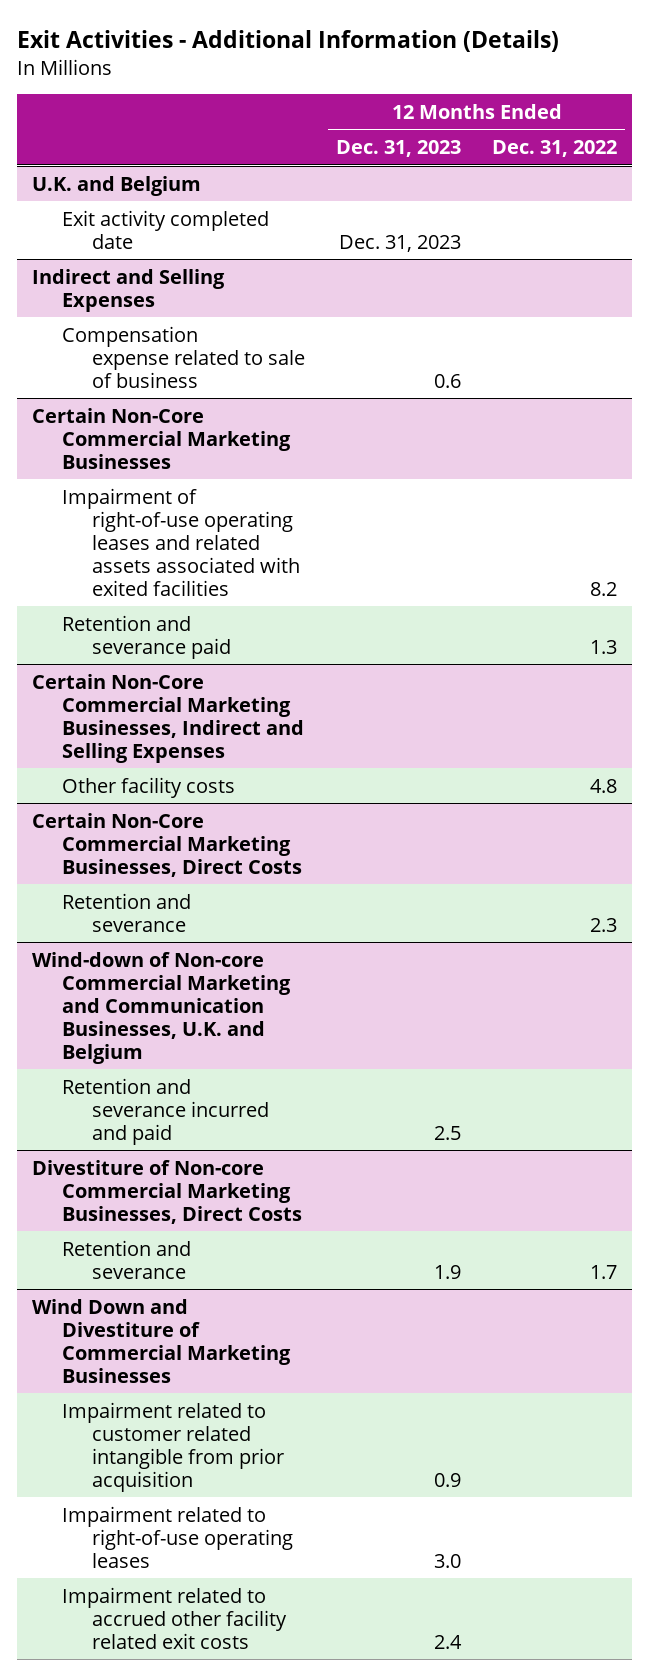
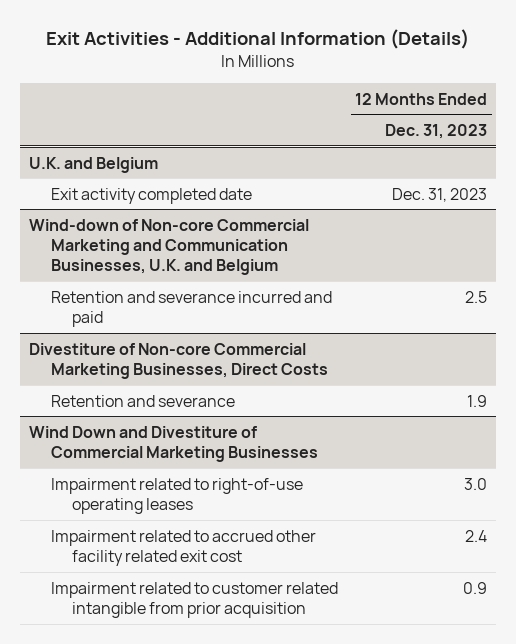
- | 12 Months Ended Dec. 31, 2023 | 12 Months Ended Dec. 31, 2022
+ | 12 Months Ended Dec. 31, 2023
- Indirect and Selling Expenses
- Compensation expense related to sale of business | 0.6 |
- Certain Non-Core Commercial Marketing Businesses
- Impairment of right-of-use operating leases and related assets associated with exited facilities | | 8.2
- Retention and severance paid | | 1.3
- Certain Non-Core Commercial Marketing Businesses, Indirect and Selling Expenses
- Other facility costs | | 4.8
- Certain Non-Core Commercial Marketing Businesses, Direct Costs
- Retention and severance | | 2.3
@ Wind Down and Divestiture of Commercial Marketing Businesses
- Impairment related to accrued other facility related exit costs | 2.4 |
+ Impairment related to accrued other facility related exit cost | 2.4
moved down: Impairment related to customer related intangible from prior acquisition | 0.9

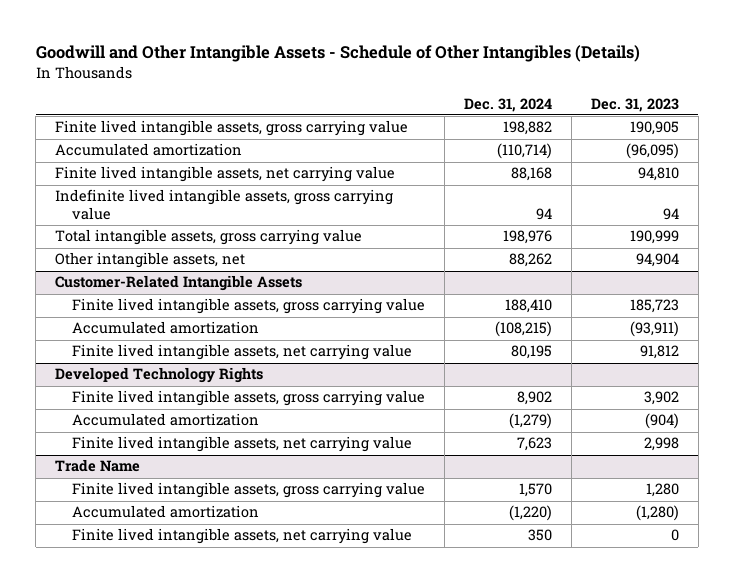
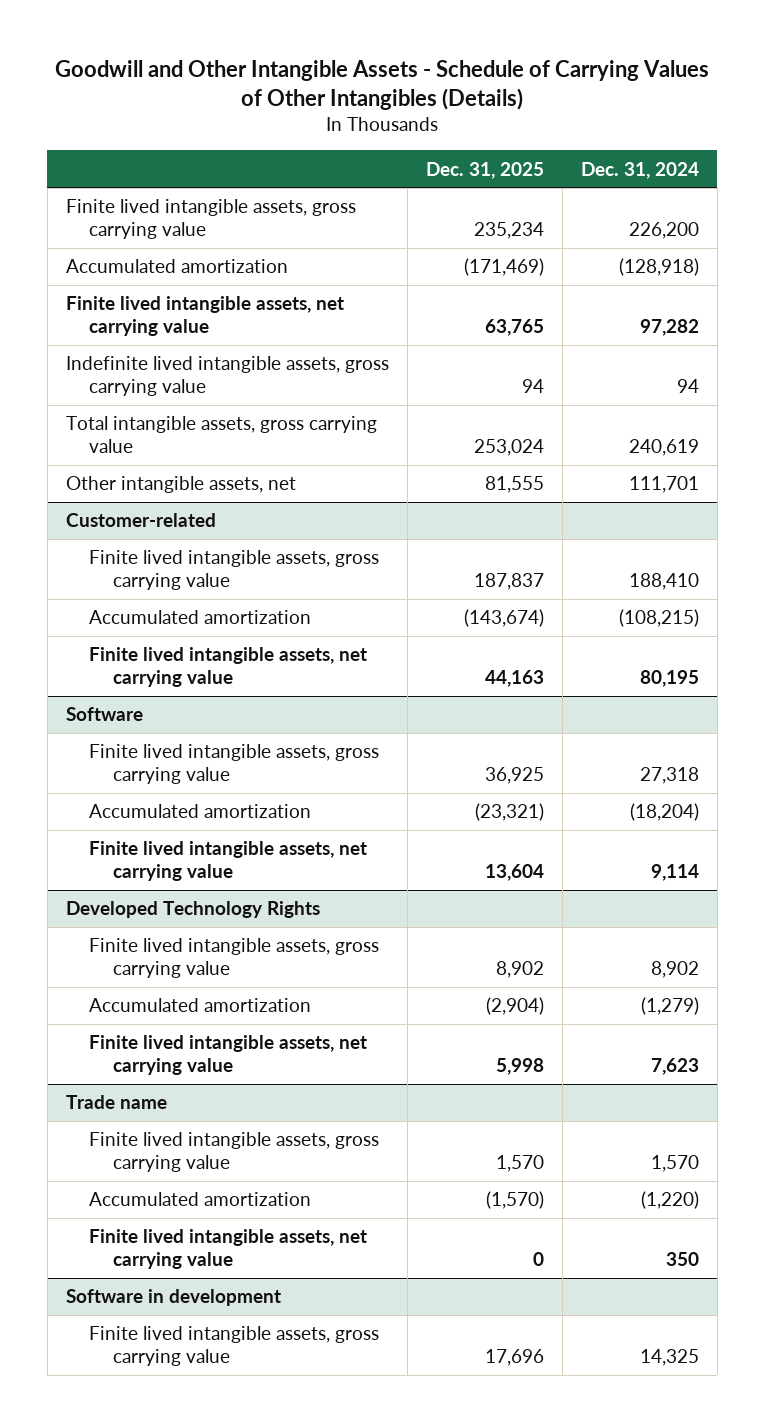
- Goodwill and Other Intangible Assets - Schedule of Other Intangibles (Details)
+ Goodwill and Other Intangible Assets - Schedule of Carrying Values of Other Intangibles (Details)
- | Dec. 31, 2024 | Dec. 31, 2023
+ | Dec. 31, 2025 | Dec. 31, 2024
- Finite lived intangible assets, gross carrying value | 198,882 | 190,905
- Accumulated amortization | (110,714) | (96,095)
- Finite lived intangible assets, net carrying value | 88,168 | 94,810
+ Finite lived intangible assets, gross carrying value | 235,234 | 226,200
+ Accumulated amortization | (171,469) | (128,918)
+ Finite lived intangible assets, net carrying value | 63,765 | 97,282
- Total intangible assets, gross carrying value | 198,976 | 190,999
- Other intangible assets, net | 88,262 | 94,904
- Customer-Related Intangible Assets
+ Total intangible assets, gross carrying value | 253,024 | 240,619
+ Other intangible assets, net | 81,555 | 111,701
+ Customer-related
+ Software
+ Finite lived intangible assets, gross carrying value | 36,925 | 27,318
+ Accumulated amortization | (23,321) | (18,204)
+ Finite lived intangible assets, net carrying value | 13,604 | 9,114
- Trade Name
+ Trade name
+ Software in development
+ Finite lived intangible assets, gross carrying value | 17,696 | 14,325

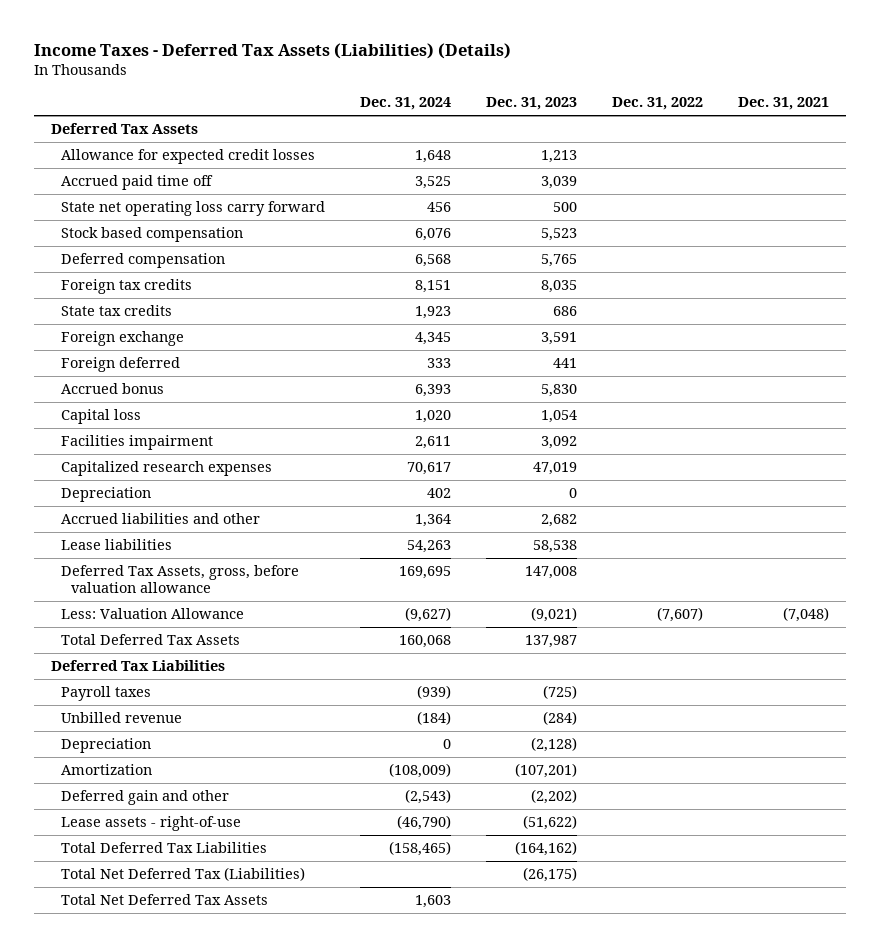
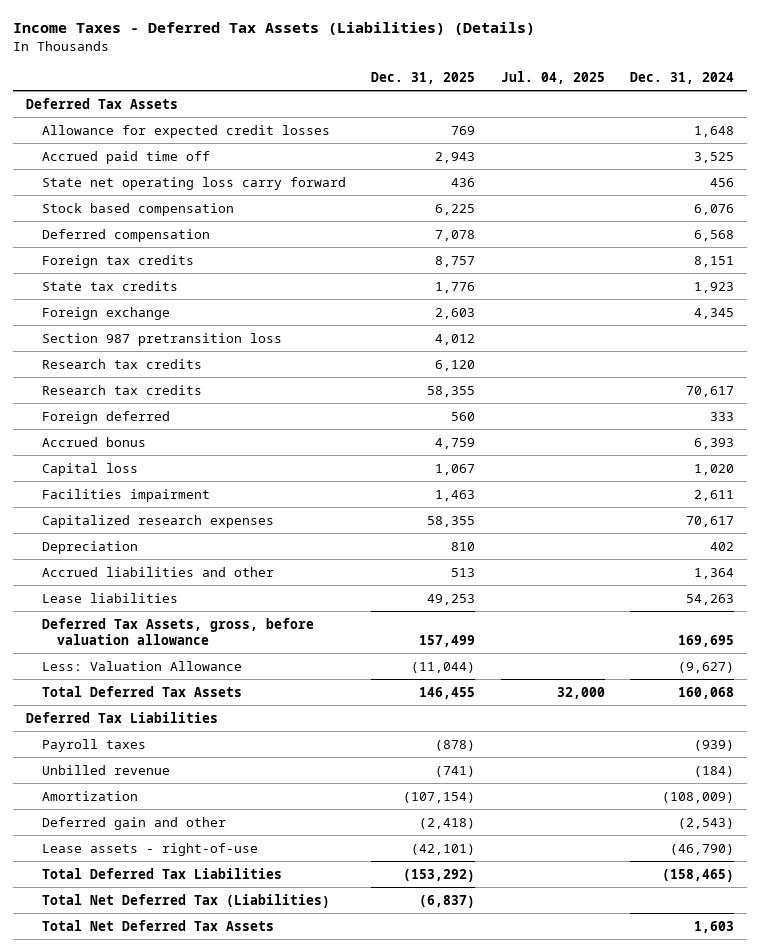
- | Dec. 31, 2024 | Dec. 31, 2023 | Dec. 31, 2022 | Dec. 31, 2021
+ | Dec. 31, 2025 | Jul. 04, 2025 | Dec. 31, 2024
+ Section 987 pretransition loss | 4,012 | |
+ Research tax credits | 6,120 | |
+ Research tax credits | 58,355 | | 70,617
- Depreciation | 0 | (2,128) | |

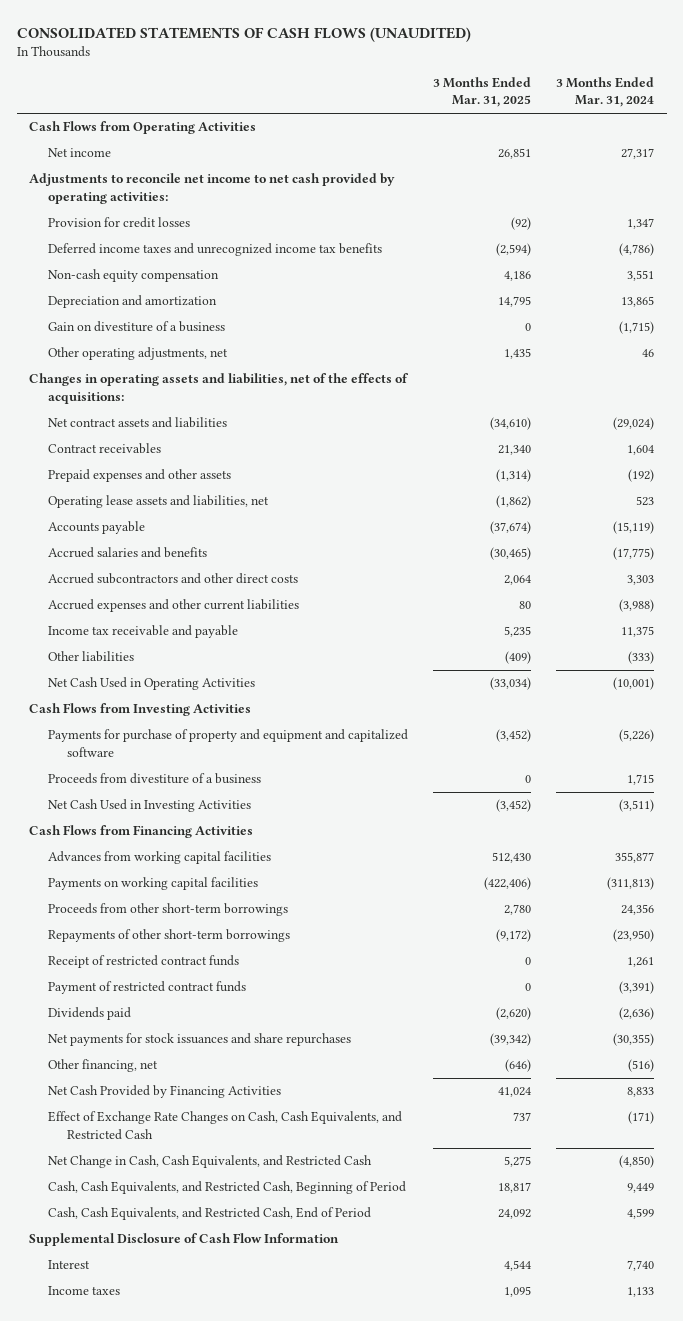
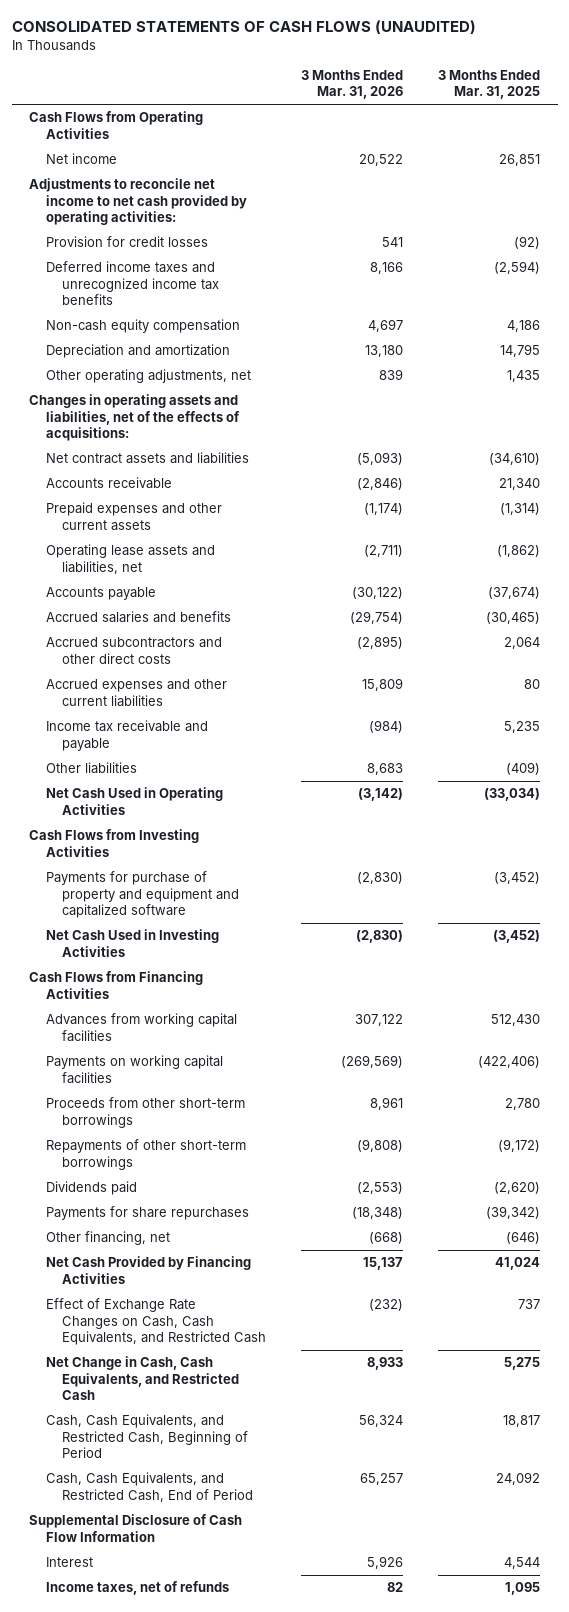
- | 3 Months Ended Mar. 31, 2025 | 3 Months Ended Mar. 31, 2024
+ | 3 Months Ended Mar. 31, 2026 | 3 Months Ended Mar. 31, 2025
- Gain on divestiture of a business | 0 | (1,715)
- Contract receivables | 21,340 | 1,604
- Prepaid expenses and other assets | (1,314) | (192)
+ Accounts receivable | (2,846) | 21,340
+ Prepaid expenses and other current assets | (1,174) | (1,314)
- Proceeds from divestiture of a business | 0 | 1,715
- Receipt of restricted contract funds | 0 | 1,261
- Payment of restricted contract funds | 0 | (3,391)
- Net payments for stock issuances and share repurchases | (39,342) | (30,355)
+ Payments for share repurchases | (18,348) | (39,342)
- Income taxes | 1,095 | 1,133
+ Income taxes, net of refunds | 82 | 1,095

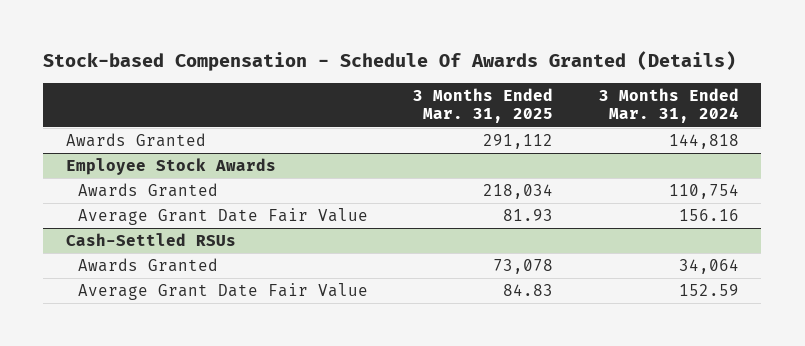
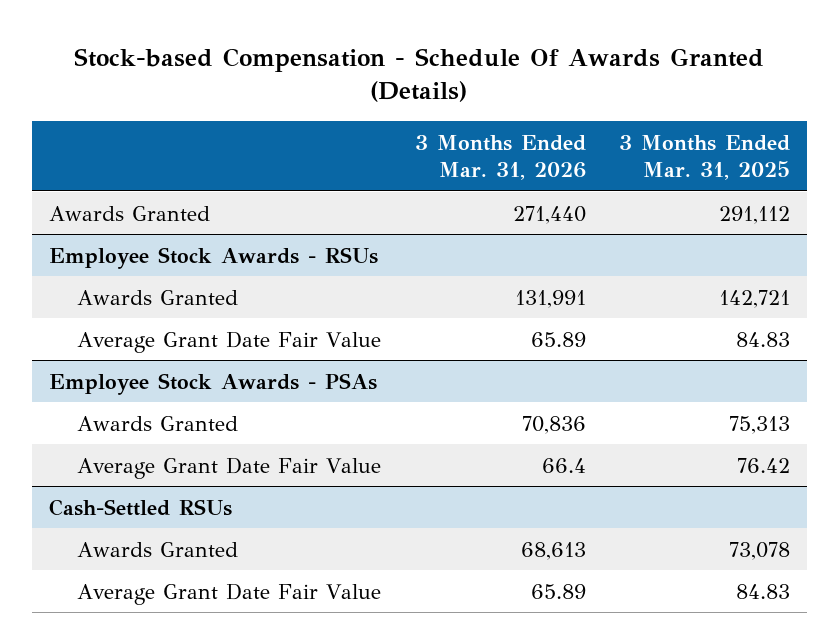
- | 3 Months Ended Mar. 31, 2025 | 3 Months Ended Mar. 31, 2024
+ | 3 Months Ended Mar. 31, 2026 | 3 Months Ended Mar. 31, 2025
- Employee Stock Awards
- Awards Granted | 218,034 | 110,754
- Average Grant Date Fair Value | 81.93 | 156.16
+ Employee Stock Awards - RSUs
+ Awards Granted | 131,991 | 142,721
+ Average Grant Date Fair Value | 65.89 | 84.83
+ Employee Stock Awards - PSAs
+ Awards Granted | 70,836 | 75,313
+ Average Grant Date Fair Value | 66.4 | 76.42

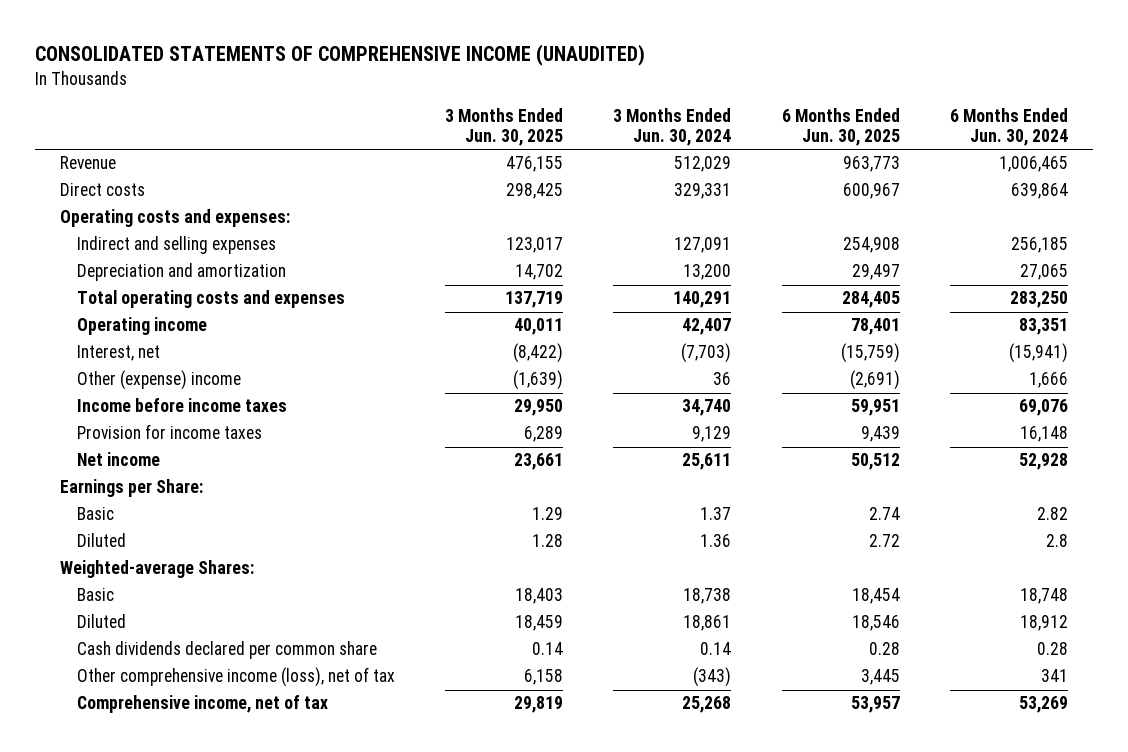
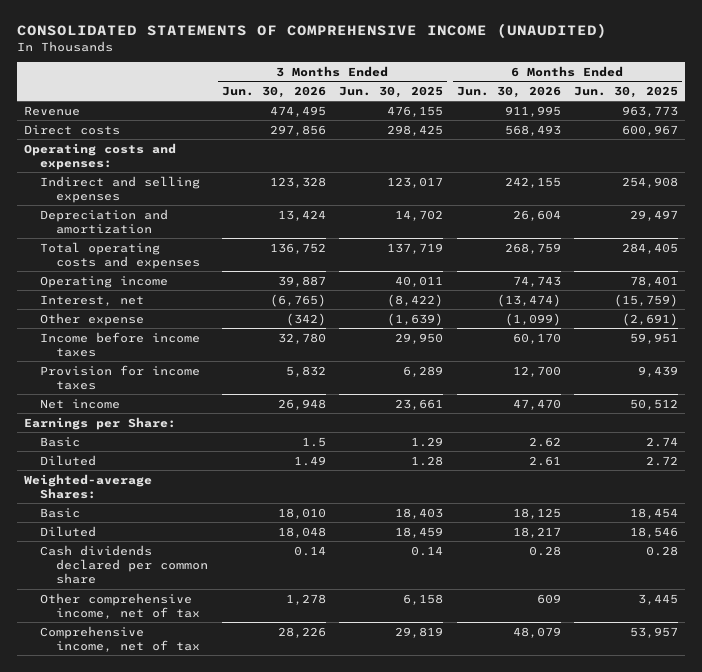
- | 3 Months Ended Jun. 30, 2025 | 3 Months Ended Jun. 30, 2024 | 6 Months Ended Jun. 30, 2025 | 6 Months Ended Jun. 30, 2024
+ | 3 Months Ended Jun. 30, 2026 | 3 Months Ended Jun. 30, 2025 | 6 Months Ended Jun. 30, 2026 | 6 Months Ended Jun. 30, 2025
- Other (expense) income | (1,639) | 36 | (2,691) | 1,666
+ Other expense | (342) | (1,639) | (1,099) | (2,691)
- Other comprehensive income (loss), net of tax | 6,158 | (343) | 3,445 | 341
+ Other comprehensive income, net of tax | 1,278 | 6,158 | 609 | 3,445

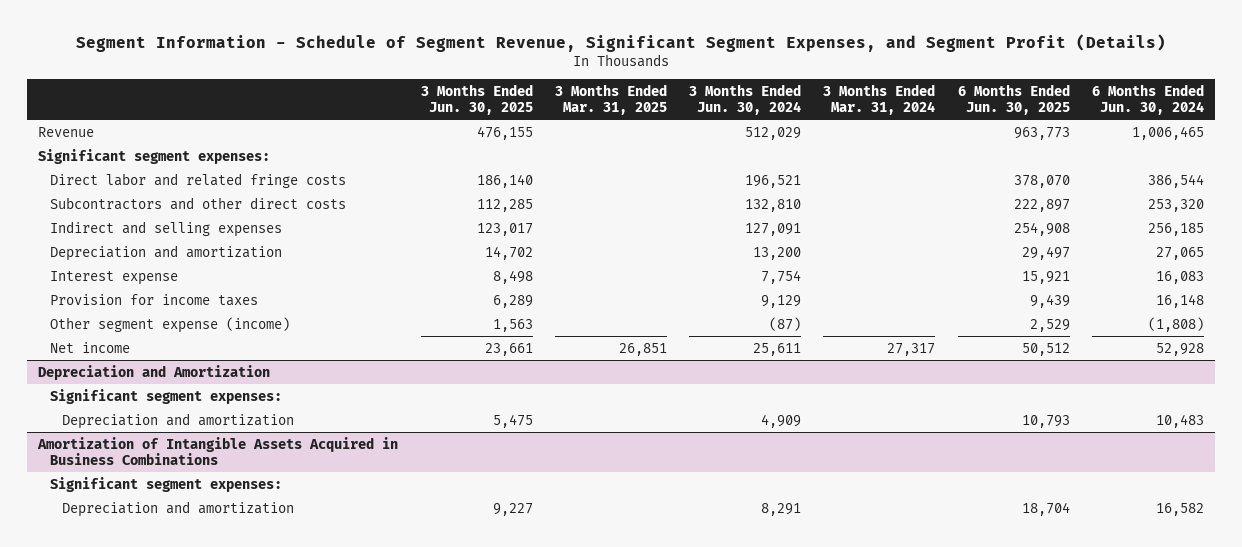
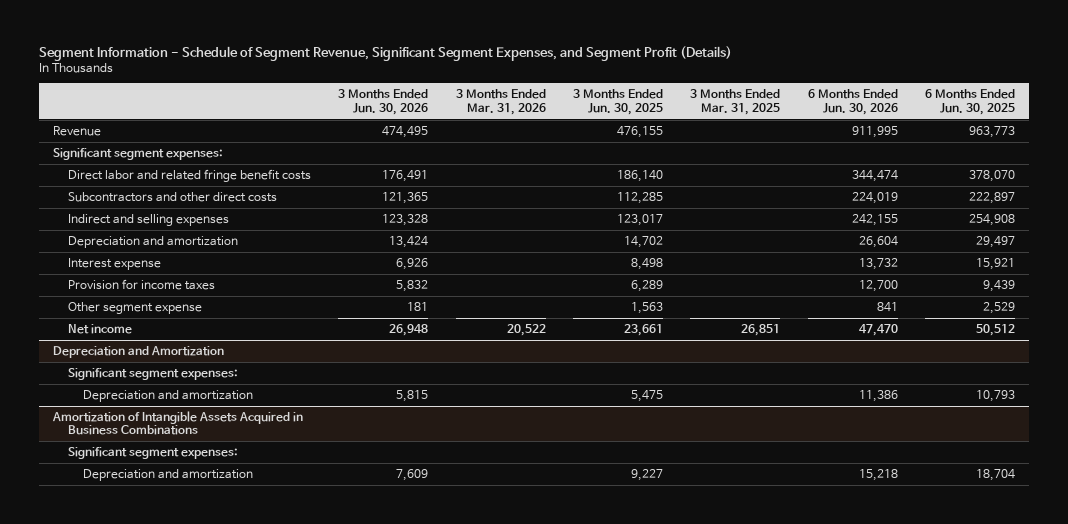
- | 3 Months Ended Jun. 30, 2025 | 3 Months Ended Mar. 31, 2025 | 3 Months Ended Jun. 30, 2024 | 3 Months Ended Mar. 31, 2024 | 6 Months Ended Jun. 30, 2025 | 6 Months Ended Jun. 30, 2024
+ | 3 Months Ended Jun. 30, 2026 | 3 Months Ended Mar. 31, 2026 | 3 Months Ended Jun. 30, 2025 | 3 Months Ended Mar. 31, 2025 | 6 Months Ended Jun. 30, 2026 | 6 Months Ended Jun. 30, 2025
- Direct labor and related fringe costs | 186,140 | | 196,521 | | 378,070 | 386,544
+ Direct labor and related fringe benefit costs | 176,491 | | 186,140 | | 344,474 | 378,070
- Other segment expense (income) | 1,563 | | (87) | | 2,529 | (1,808)
+ Other segment expense | 181 | | 1,563 | | 841 | 2,529

